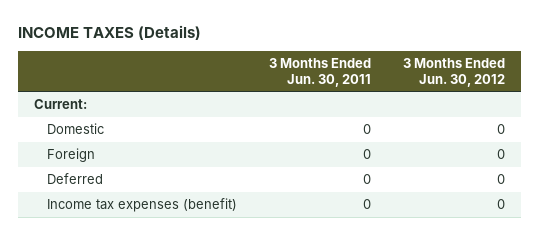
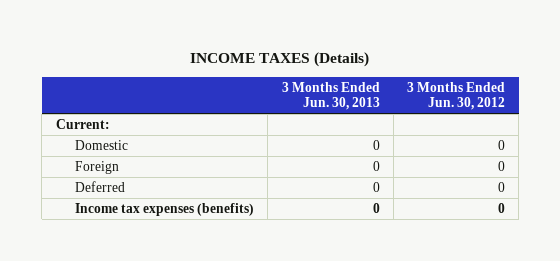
- | 3 Months Ended Jun. 30, 2011 | 3 Months Ended Jun. 30, 2012
+ | 3 Months Ended Jun. 30, 2013 | 3 Months Ended Jun. 30, 2012
- Income tax expenses (benefit) | 0 | 0
+ Income tax expenses (benefits) | 0 | 0

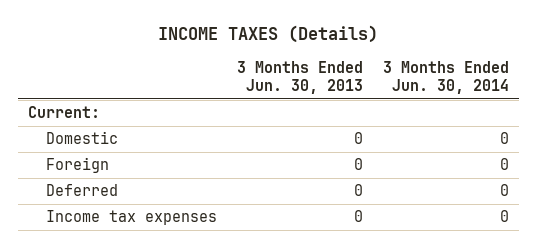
- | 3 Months Ended Jun. 30, 2013 | 3 Months Ended Jun. 30, 2012
+ | 3 Months Ended Jun. 30, 2013 | 3 Months Ended Jun. 30, 2014
- Income tax expenses (benefits) | 0 | 0
+ Income tax expenses | 0 | 0

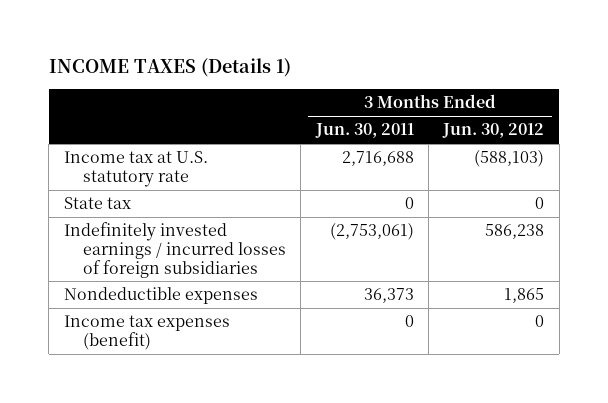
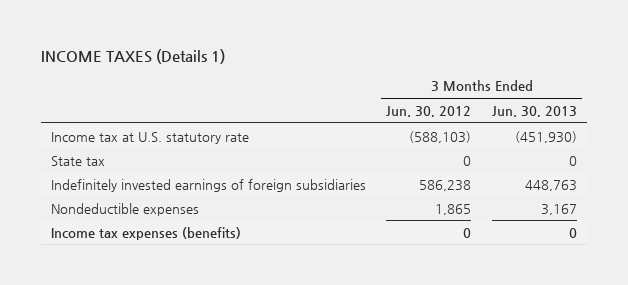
- | 3 Months Ended Jun. 30, 2011 | 3 Months Ended Jun. 30, 2012
+ | 3 Months Ended Jun. 30, 2012 | 3 Months Ended Jun. 30, 2013
- Indefinitely invested earnings / incurred losses of foreign subsidiaries | (2,753,061) | 586,238
+ Indefinitely invested earnings of foreign subsidiaries | 586,238 | 448,763
- Income tax expenses (benefit) | 0 | 0
+ Income tax expenses (benefits) | 0 | 0

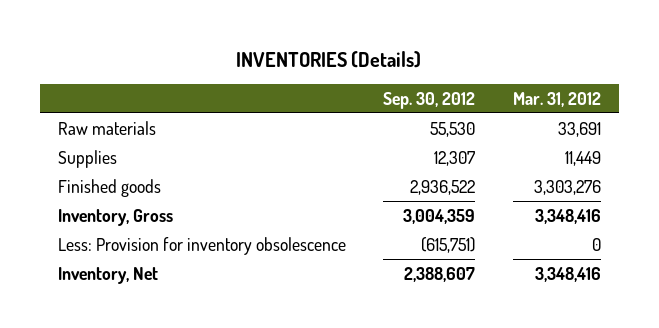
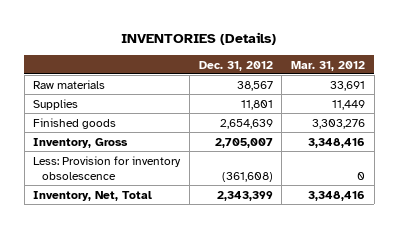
- | Sep. 30, 2012 | Mar. 31, 2012
+ | Dec. 31, 2012 | Mar. 31, 2012
- Inventory, Net | 2,388,607 | 3,348,416
+ Inventory, Net, Total | 2,343,399 | 3,348,416

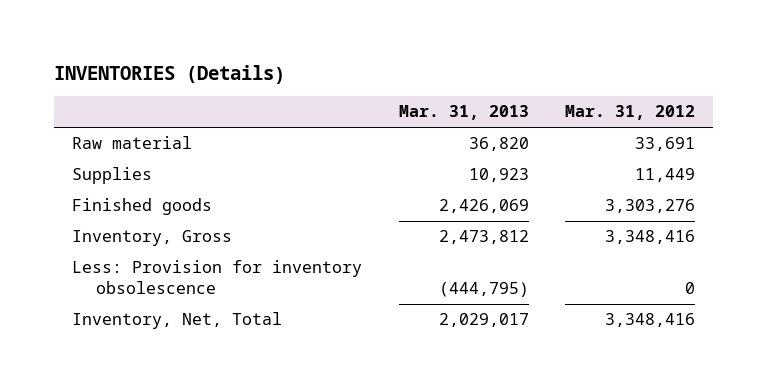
- | Dec. 31, 2012 | Mar. 31, 2012
+ | Mar. 31, 2013 | Mar. 31, 2012
- Raw materials | 38,567 | 33,691
+ Raw material | 36,820 | 33,691

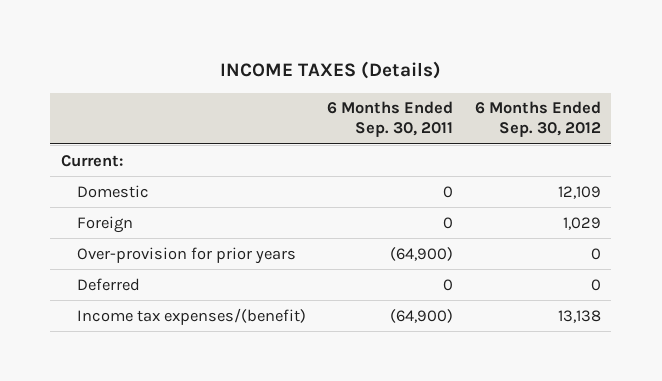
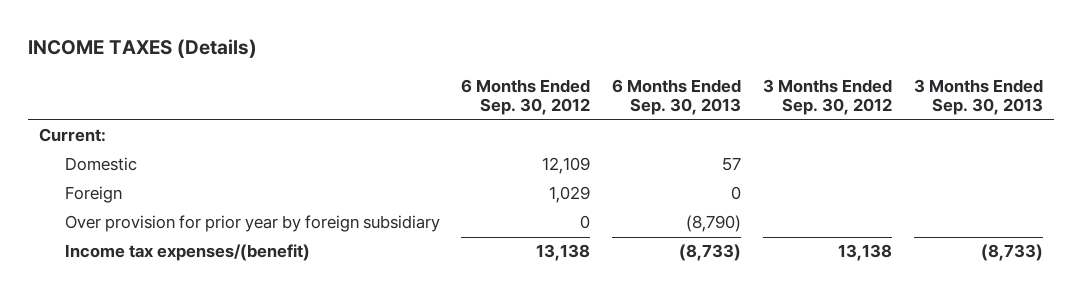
- | 6 Months Ended Sep. 30, 2011 | 6 Months Ended Sep. 30, 2012
+ | 6 Months Ended Sep. 30, 2012 | 6 Months Ended Sep. 30, 2013 | 3 Months Ended Sep. 30, 2012 | 3 Months Ended Sep. 30, 2013
- Over-provision for prior years | (64,900) | 0
- Deferred | 0 | 0
+ Over provision for prior year by foreign subsidiary | 0 | (8,790) | |

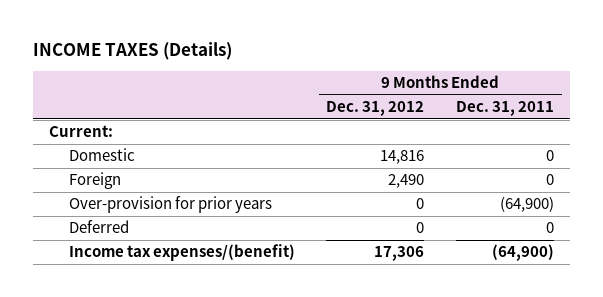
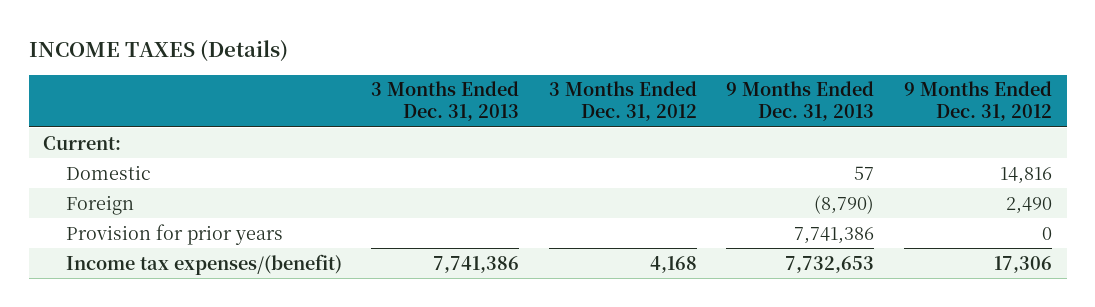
- | 9 Months Ended Dec. 31, 2012 | 9 Months Ended Dec. 31, 2011
+ | 3 Months Ended Dec. 31, 2013 | 3 Months Ended Dec. 31, 2012 | 9 Months Ended Dec. 31, 2013 | 9 Months Ended Dec. 31, 2012
- Over-provision for prior years | 0 | (64,900)
- Deferred | 0 | 0
+ Provision for prior years | | | 7,741,386 | 0

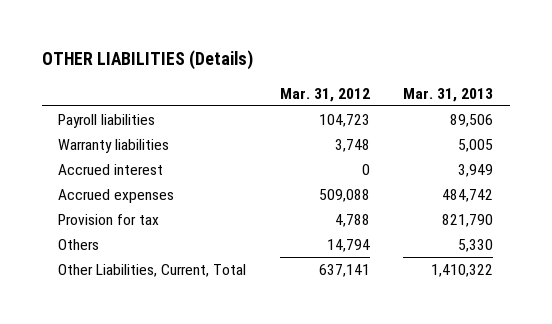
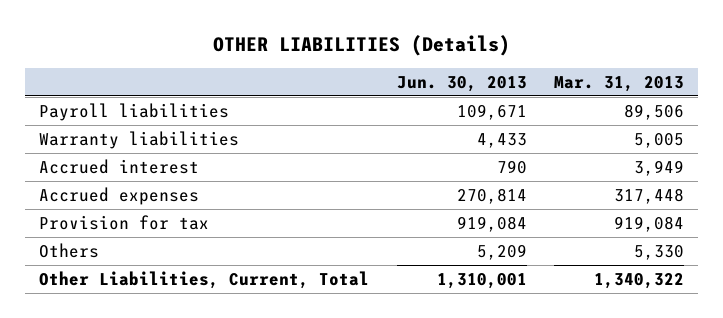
- | Mar. 31, 2012 | Mar. 31, 2013
+ | Jun. 30, 2013 | Mar. 31, 2013
- Accrued expenses | 509,088 | 484,742
- Provision for tax | 4,788 | 821,790
+ Accrued expenses | 270,814 | 317,448
+ Provision for tax | 919,084 | 919,084
- Other Liabilities, Current, Total | 637,141 | 1,410,322
+ Other Liabilities, Current, Total | 1,310,001 | 1,340,322

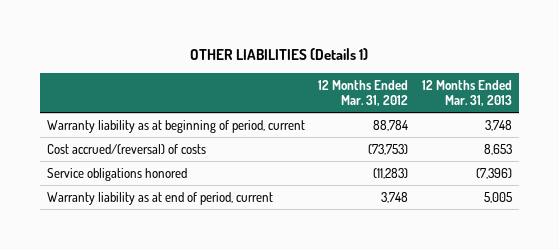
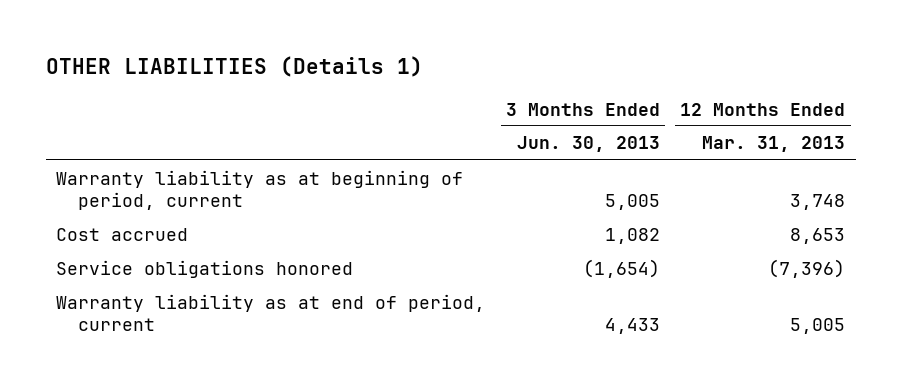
- | 12 Months Ended Mar. 31, 2012 | 12 Months Ended Mar. 31, 2013
+ | 3 Months Ended Jun. 30, 2013 | 12 Months Ended Mar. 31, 2013
- Cost accrued/(reversal) of costs | (73,753) | 8,653
+ Cost accrued | 1,082 | 8,653

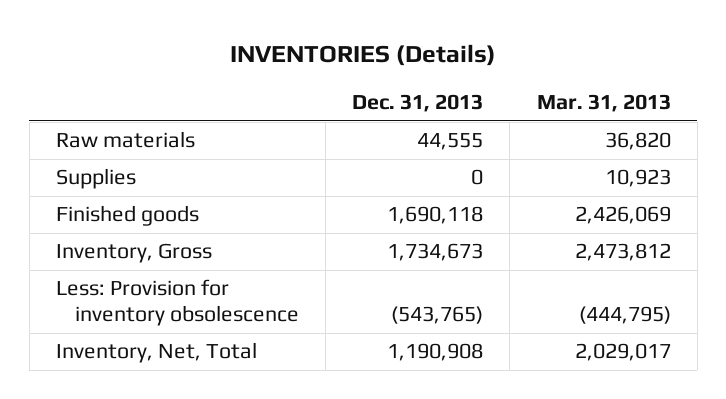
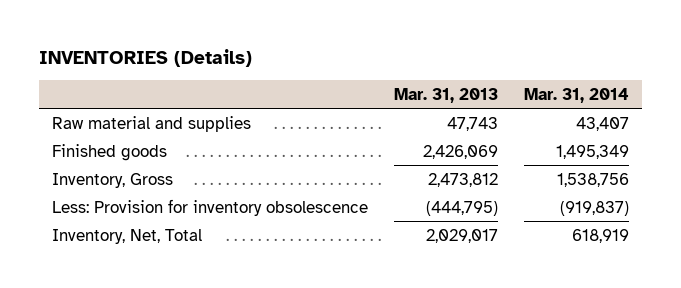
- | Dec. 31, 2013 | Mar. 31, 2013
+ | Mar. 31, 2013 | Mar. 31, 2014
- Raw materials | 44,555 | 36,820
- Supplies | 0 | 10,923
+ Raw material and supplies | 47,743 | 43,407

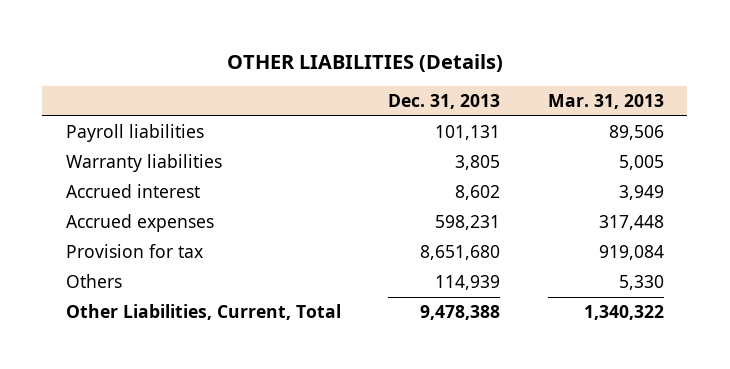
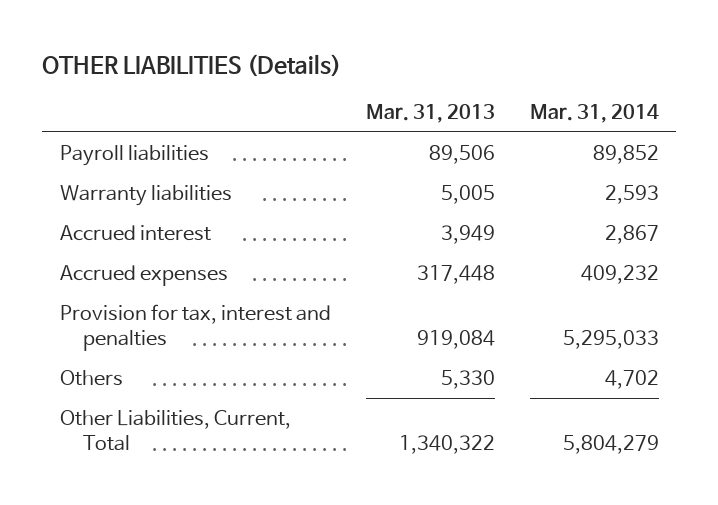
- | Dec. 31, 2013 | Mar. 31, 2013
+ | Mar. 31, 2013 | Mar. 31, 2014
- Provision for tax | 8,651,680 | 919,084
+ Provision for tax, interest and penalties | 919,084 | 5,295,033

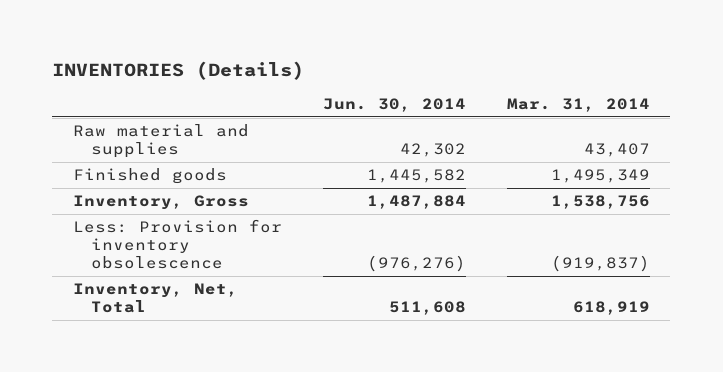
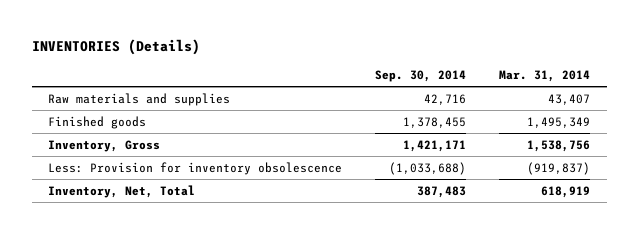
- | Jun. 30, 2014 | Mar. 31, 2014
+ | Sep. 30, 2014 | Mar. 31, 2014
- Raw material and supplies | 42,302 | 43,407
+ Raw materials and supplies | 42,716 | 43,407

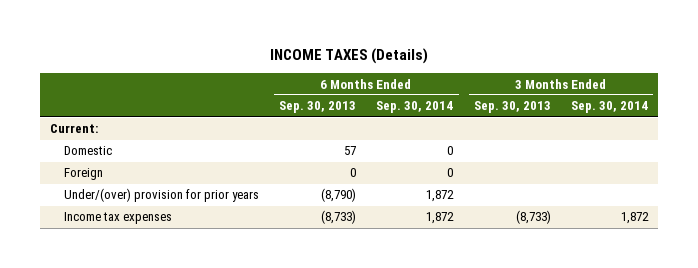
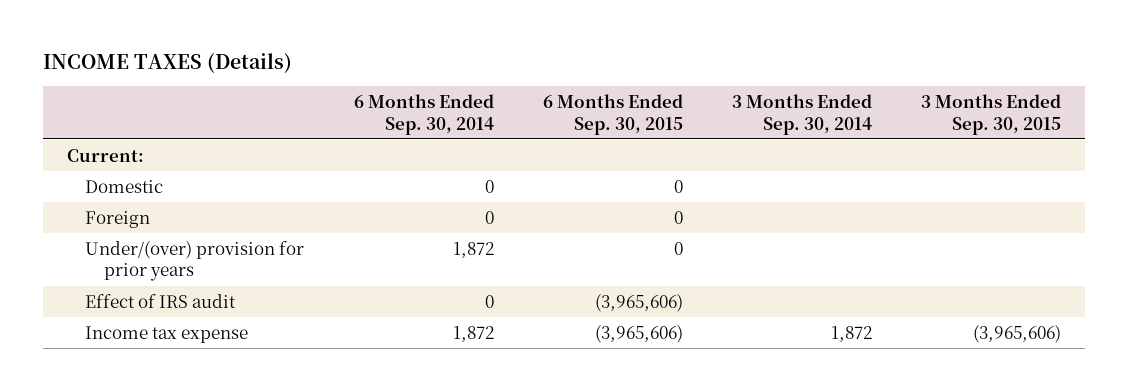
- | 6 Months Ended Sep. 30, 2013 | 6 Months Ended Sep. 30, 2014 | 3 Months Ended Sep. 30, 2013 | 3 Months Ended Sep. 30, 2014
+ | 6 Months Ended Sep. 30, 2014 | 6 Months Ended Sep. 30, 2015 | 3 Months Ended Sep. 30, 2014 | 3 Months Ended Sep. 30, 2015
- Income tax expenses | (8,733) | 1,872 | (8,733) | 1,872
+ Effect of IRS audit | 0 | (3,965,606) | |
+ Income tax expense | 1,872 | (3,965,606) | 1,872 | (3,965,606)

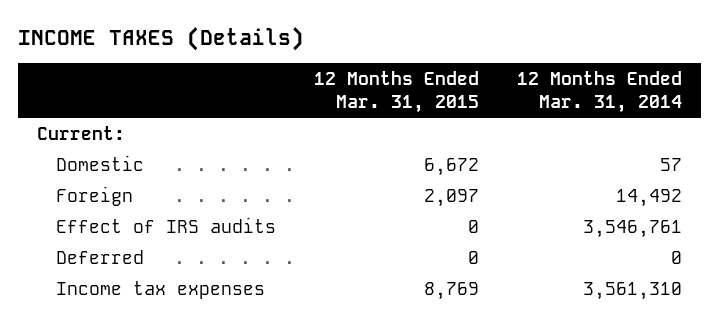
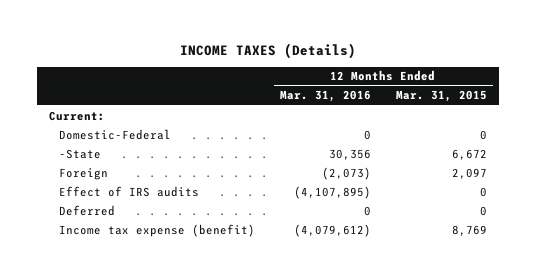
- | 12 Months Ended Mar. 31, 2015 | 12 Months Ended Mar. 31, 2014
+ | 12 Months Ended Mar. 31, 2016 | 12 Months Ended Mar. 31, 2015
- Domestic | 6,672 | 57
+ Domestic-Federal | 0 | 0
+ -State | 30,356 | 6,672
- Income tax expenses | 8,769 | 3,561,310
+ Income tax expense (benefit) | (4,079,612) | 8,769

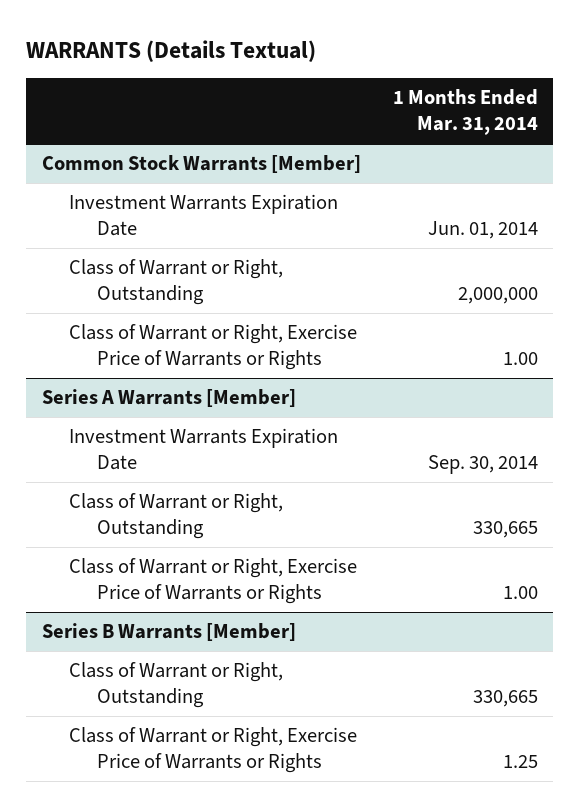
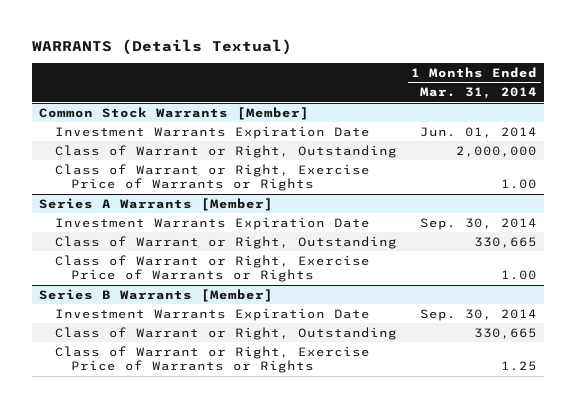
@ Series B Warrants [Member]
+ Investment Warrants Expiration Date | Sep. 30, 2014

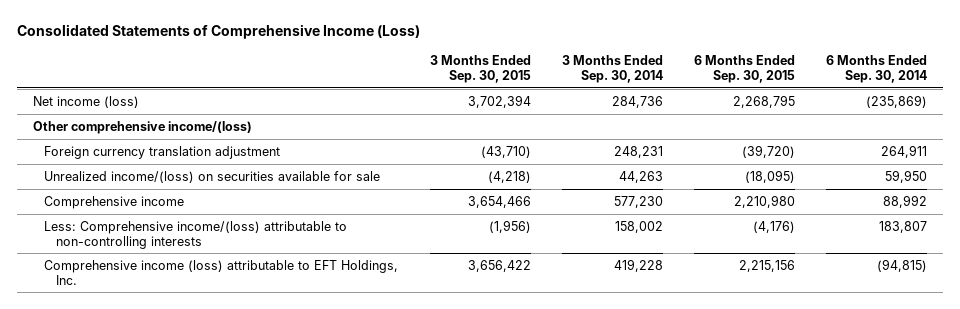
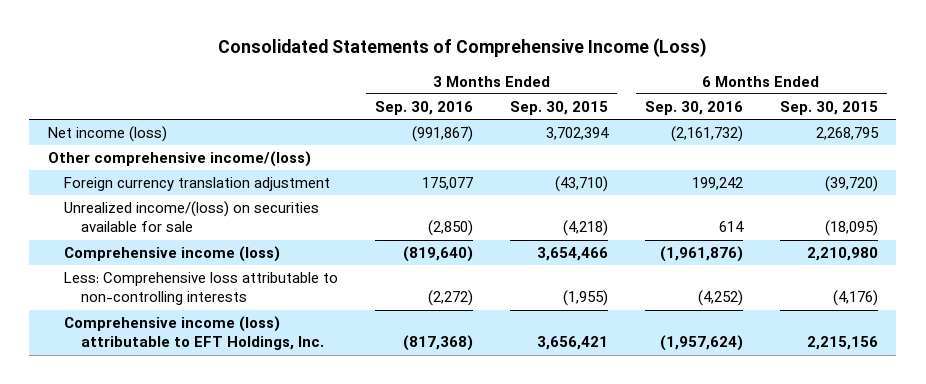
- | 3 Months Ended Sep. 30, 2015 | 3 Months Ended Sep. 30, 2014 | 6 Months Ended Sep. 30, 2015 | 6 Months Ended Sep. 30, 2014
+ | 3 Months Ended Sep. 30, 2016 | 3 Months Ended Sep. 30, 2015 | 6 Months Ended Sep. 30, 2016 | 6 Months Ended Sep. 30, 2015
- Comprehensive income | 3,654,466 | 577,230 | 2,210,980 | 88,992
- Less: Comprehensive income/(loss) attributable to non-controlling interests | (1,956) | 158,002 | (4,176) | 183,807
- Comprehensive income (loss) attributable to EFT Holdings, Inc. | 3,656,422 | 419,228 | 2,215,156 | (94,815)
+ Comprehensive income (loss) | (819,640) | 3,654,466 | (1,961,876) | 2,210,980
+ Less: Comprehensive loss attributable to non-controlling interests | (2,272) | (1,955) | (4,252) | (4,176)
+ Comprehensive income (loss) attributable to EFT Holdings, Inc. | (817,368) | 3,656,421 | (1,957,624) | 2,215,156

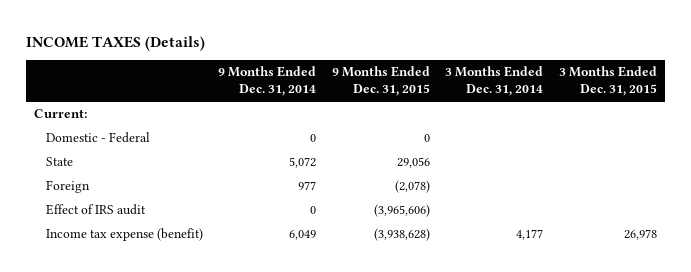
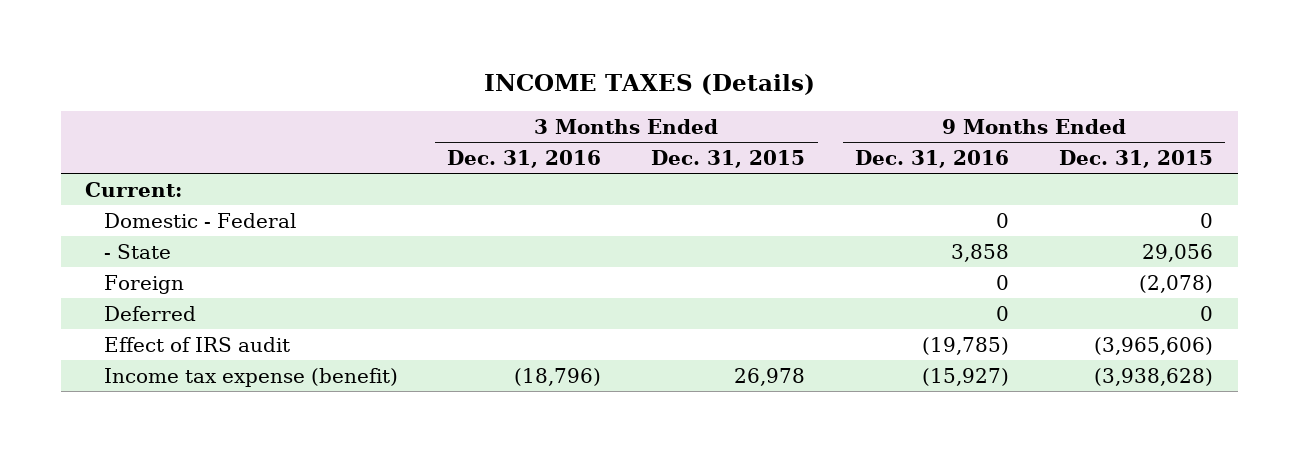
- | 9 Months Ended Dec. 31, 2014 | 9 Months Ended Dec. 31, 2015 | 3 Months Ended Dec. 31, 2014 | 3 Months Ended Dec. 31, 2015
+ | 3 Months Ended Dec. 31, 2016 | 3 Months Ended Dec. 31, 2015 | 9 Months Ended Dec. 31, 2016 | 9 Months Ended Dec. 31, 2015
- State | 5,072 | 29,056 | |
+ - State | | | 3,858 | 29,056
+ Deferred | | | 0 | 0

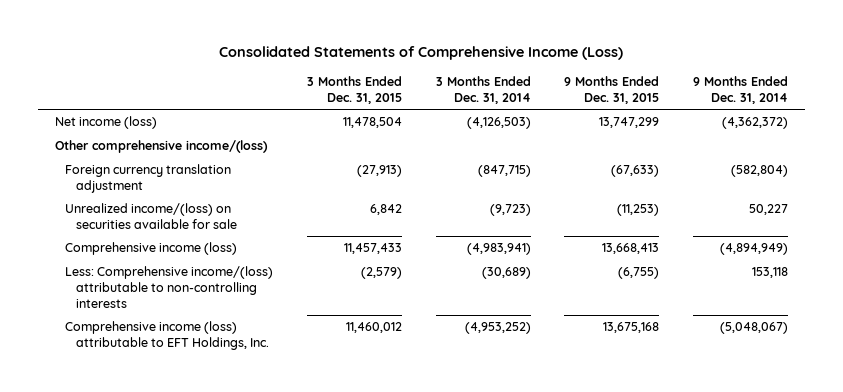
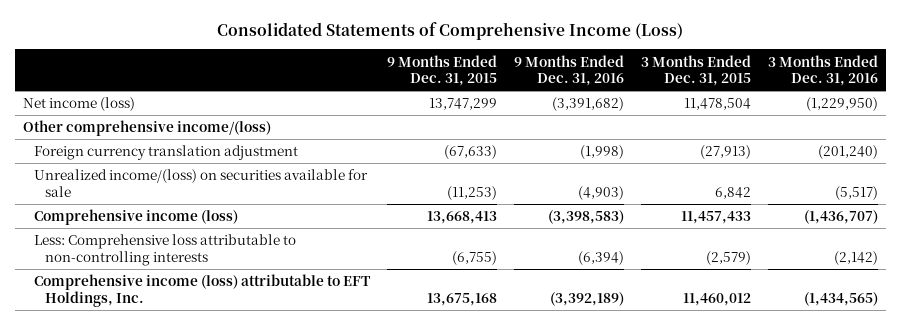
- | 3 Months Ended Dec. 31, 2015 | 3 Months Ended Dec. 31, 2014 | 9 Months Ended Dec. 31, 2015 | 9 Months Ended Dec. 31, 2014
+ | 9 Months Ended Dec. 31, 2015 | 9 Months Ended Dec. 31, 2016 | 3 Months Ended Dec. 31, 2015 | 3 Months Ended Dec. 31, 2016
- Less: Comprehensive income/(loss) attributable to non-controlling interests | (2,579) | (30,689) | (6,755) | 153,118
+ Less: Comprehensive loss attributable to non-controlling interests | (6,755) | (6,394) | (2,579) | (2,142)

